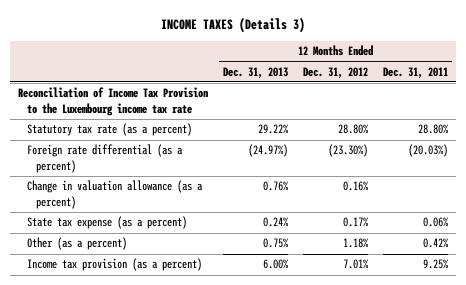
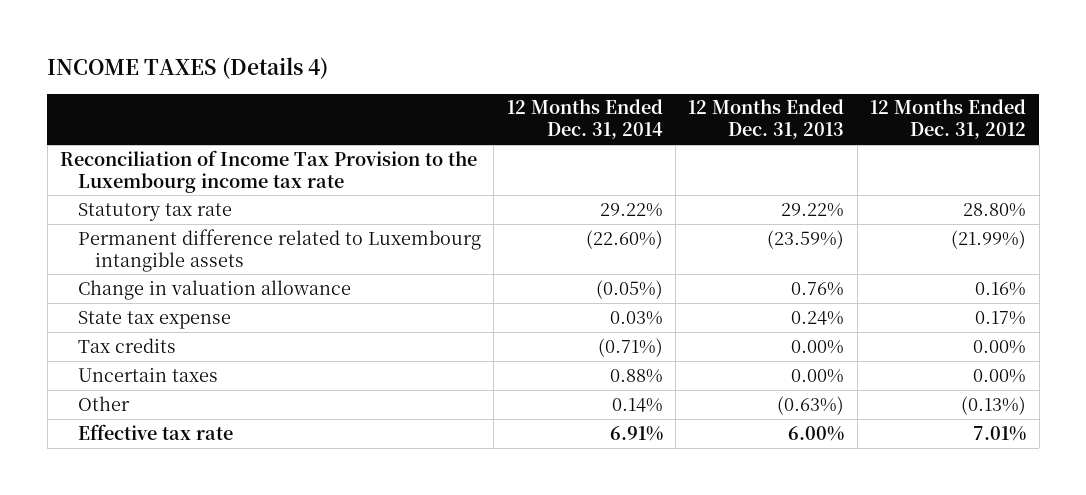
- INCOME TAXES (Details 3)
+ INCOME TAXES (Details 4)
- | 12 Months Ended Dec. 31, 2013 | 12 Months Ended Dec. 31, 2012 | 12 Months Ended Dec. 31, 2011
+ | 12 Months Ended Dec. 31, 2014 | 12 Months Ended Dec. 31, 2013 | 12 Months Ended Dec. 31, 2012
- Statutory tax rate (as a percent) | 29.22% | 28.80% | 28.80%
- Foreign rate differential (as a percent) | (24.97%) | (23.30%) | (20.03%)
- Change in valuation allowance (as a percent) | 0.76% | 0.16% |
- State tax expense (as a percent) | 0.24% | 0.17% | 0.06%
- Other (as a percent) | 0.75% | 1.18% | 0.42%
- Income tax provision (as a percent) | 6.00% | 7.01% | 9.25%
+ Statutory tax rate | 29.22% | 29.22% | 28.80%
+ Permanent difference related to Luxembourg intangible assets | (22.60%) | (23.59%) | (21.99%)
+ Change in valuation allowance | (0.05%) | 0.76% | 0.16%
+ State tax expense | 0.03% | 0.24% | 0.17%
+ Tax credits | (0.71%) | 0.00% | 0.00%
+ Uncertain taxes | 0.88% | 0.00% | 0.00%
+ Other | 0.14% | (0.63%) | (0.13%)
+ Effective tax rate | 6.91% | 6.00% | 7.01%

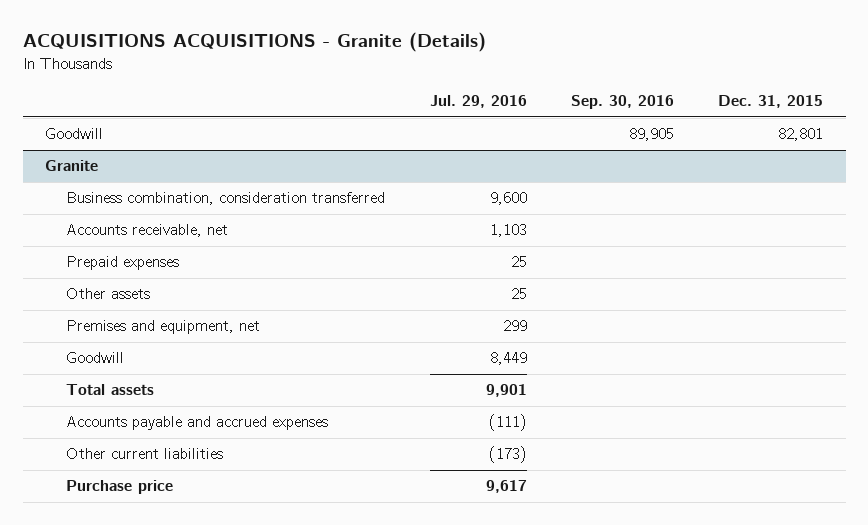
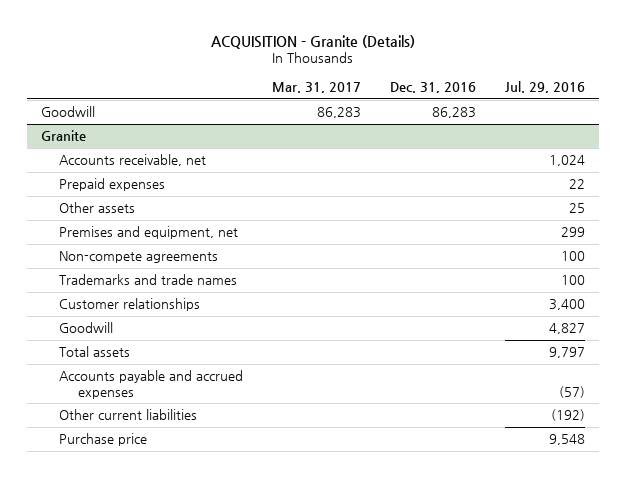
- ACQUISITIONS ACQUISITIONS - Granite (Details)
+ ACQUISITION - Granite (Details)
- | Jul. 29, 2016 | Sep. 30, 2016 | Dec. 31, 2015
+ | Mar. 31, 2017 | Dec. 31, 2016 | Jul. 29, 2016
@ Granite
- Business combination, consideration transferred | 9,600 | |
- Accounts receivable, net | 1,103 | |
- Prepaid expenses | 25 | |
+ Accounts receivable, net | | | 1,024
+ Prepaid expenses | | | 22
- Goodwill | 8,449 | |
- Total assets | 9,901 | |
- Accounts payable and accrued expenses | (111) | |
- Other current liabilities | (173) | |
- Purchase price | 9,617 | |
+ Non-compete agreements | | | 100
+ Trademarks and trade names | | | 100
+ Customer relationships | | | 3,400
+ Goodwill | | | 4,827
+ Total assets | | | 9,797
+ Accounts payable and accrued expenses | | | (57)
+ Other current liabilities | | | (192)
+ Purchase price | | | 9,548

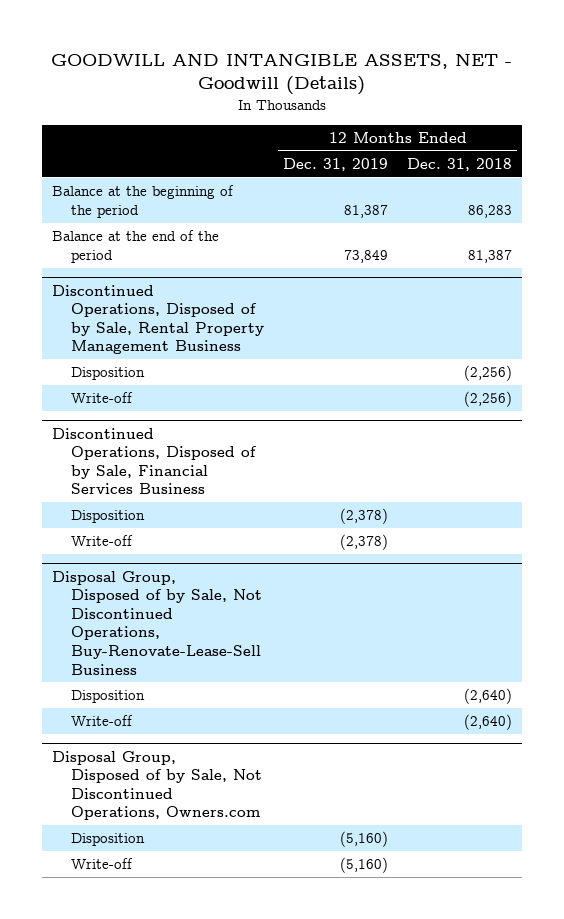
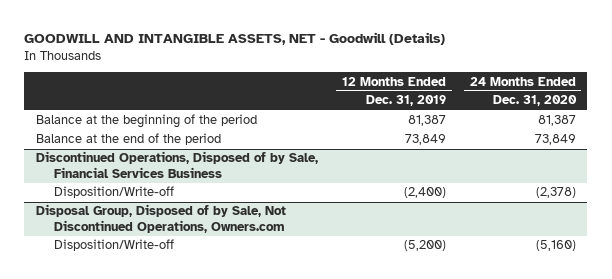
- | 12 Months Ended Dec. 31, 2019 | 12 Months Ended Dec. 31, 2018
+ | 12 Months Ended Dec. 31, 2019 | 24 Months Ended Dec. 31, 2020
- Discontinued Operations, Disposed of by Sale, Rental Property Management Business
- Disposition | | (2,256)
- Write-off | | (2,256)
@ Discontinued Operations, Disposed of by Sale, Financial Services Business
- Disposition | (2,378) |
- Write-off | (2,378) |
- Disposal Group, Disposed of by Sale, Not Discontinued Operations, Buy-Renovate-Lease-Sell Business
- Disposition | | (2,640)
- Write-off | | (2,640)
@ Discontinued Operations, Disposed of by Sale, Financial Services Business
+ Disposition/Write-off | (2,400) | (2,378)
@ Disposal Group, Disposed of by Sale, Not Discontinued Operations, Owners.com
- Disposition | (5,160) |
- Write-off | (5,160) |
+ Disposition/Write-off | (5,200) | (5,160)

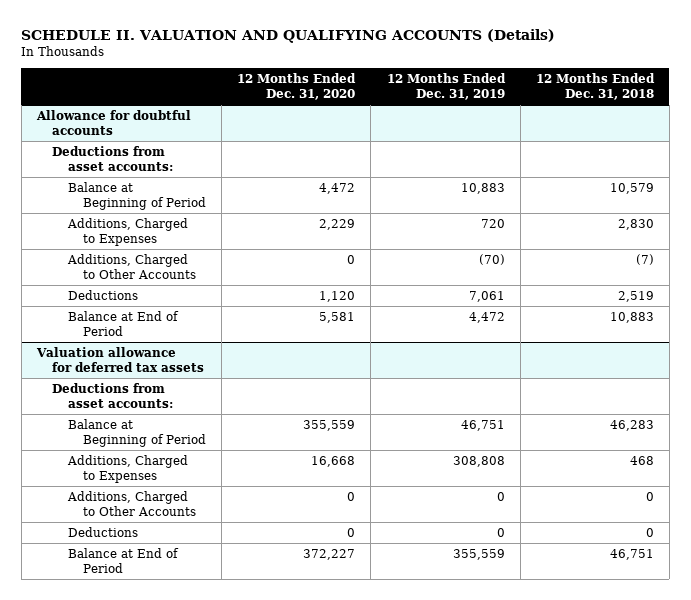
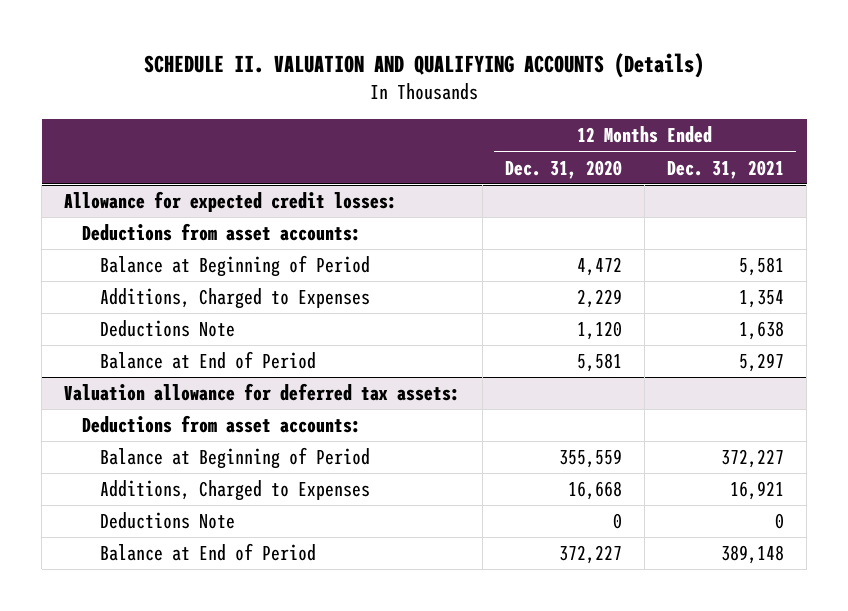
- | 12 Months Ended Dec. 31, 2020 | 12 Months Ended Dec. 31, 2019 | 12 Months Ended Dec. 31, 2018
+ | 12 Months Ended Dec. 31, 2020 | 12 Months Ended Dec. 31, 2021
- Allowance for doubtful accounts
+ Allowance for expected credit losses:
- Additions, Charged to Other Accounts | 0 | (70) | (7)
- Deductions | 1,120 | 7,061 | 2,519
+ Deductions Note | 1,120 | 1,638
- Valuation allowance for deferred tax assets
+ Valuation allowance for deferred tax assets:
- Additions, Charged to Other Accounts | 0 | 0 | 0
- Deductions | 0 | 0 | 0
+ Deductions Note | 0 | 0

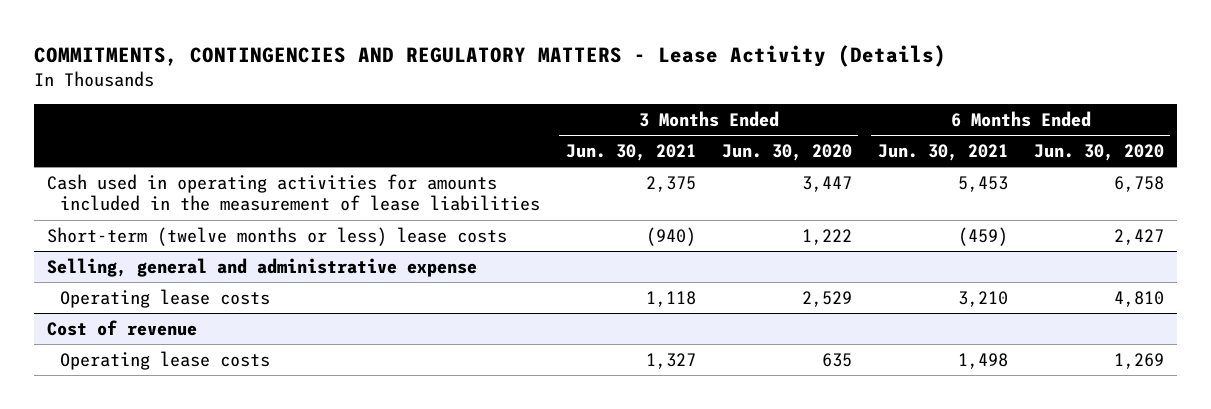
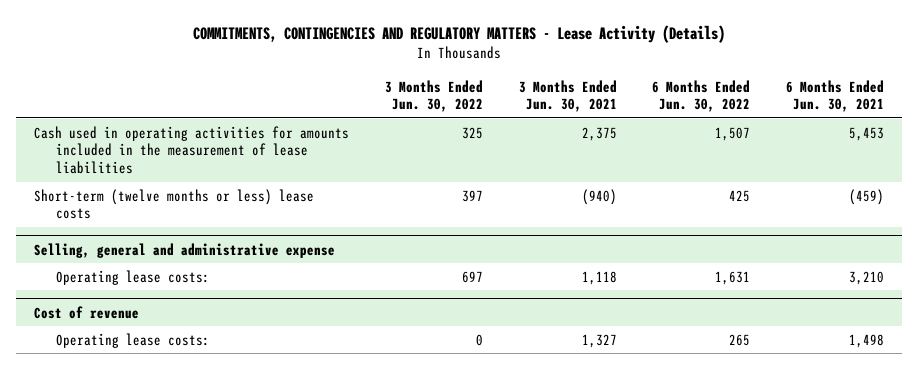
- | 3 Months Ended Jun. 30, 2021 | 3 Months Ended Jun. 30, 2020 | 6 Months Ended Jun. 30, 2021 | 6 Months Ended Jun. 30, 2020
+ | 3 Months Ended Jun. 30, 2022 | 3 Months Ended Jun. 30, 2021 | 6 Months Ended Jun. 30, 2022 | 6 Months Ended Jun. 30, 2021
@ Selling, general and administrative expense
- Operating lease costs | 1,118 | 2,529 | 3,210 | 4,810
+ Operating lease costs: | 697 | 1,118 | 1,631 | 3,210
@ Cost of revenue
- Operating lease costs | 1,327 | 635 | 1,498 | 1,269
+ Operating lease costs: | 0 | 1,327 | 265 | 1,498

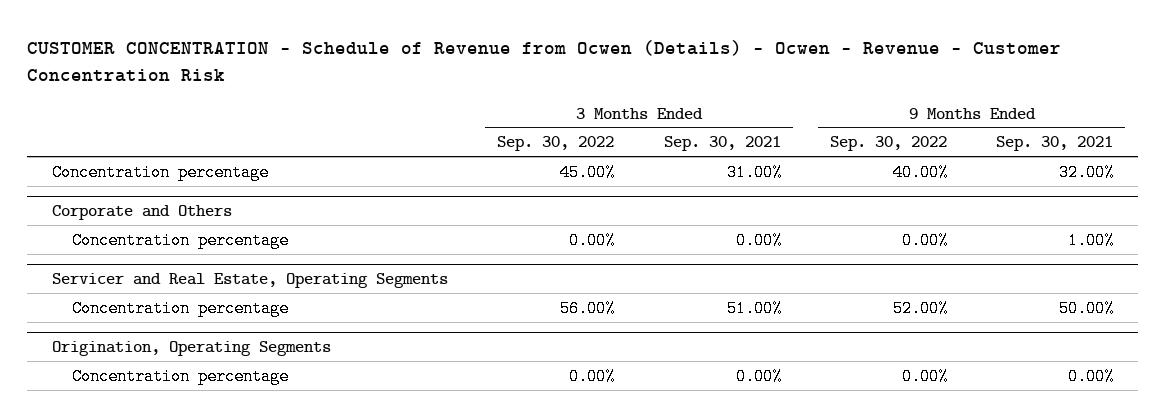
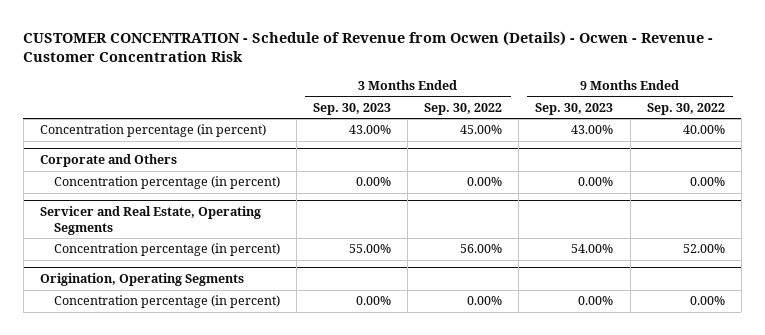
- | 3 Months Ended Sep. 30, 2022 | 3 Months Ended Sep. 30, 2021 | 9 Months Ended Sep. 30, 2022 | 9 Months Ended Sep. 30, 2021
+ | 3 Months Ended Sep. 30, 2023 | 3 Months Ended Sep. 30, 2022 | 9 Months Ended Sep. 30, 2023 | 9 Months Ended Sep. 30, 2022
- Concentration percentage | 45.00% | 31.00% | 40.00% | 32.00%
+ Concentration percentage (in percent) | 43.00% | 45.00% | 43.00% | 40.00%
@ Corporate and Others
- Concentration percentage | 0.00% | 0.00% | 0.00% | 1.00%
+ Concentration percentage (in percent) | 0.00% | 0.00% | 0.00% | 0.00%
@ Servicer and Real Estate, Operating Segments
- Concentration percentage | 56.00% | 51.00% | 52.00% | 50.00%
+ Concentration percentage (in percent) | 55.00% | 56.00% | 54.00% | 52.00%
@ Origination, Operating Segments
- Concentration percentage | 0.00% | 0.00% | 0.00% | 0.00%
+ Concentration percentage (in percent) | 0.00% | 0.00% | 0.00% | 0.00%

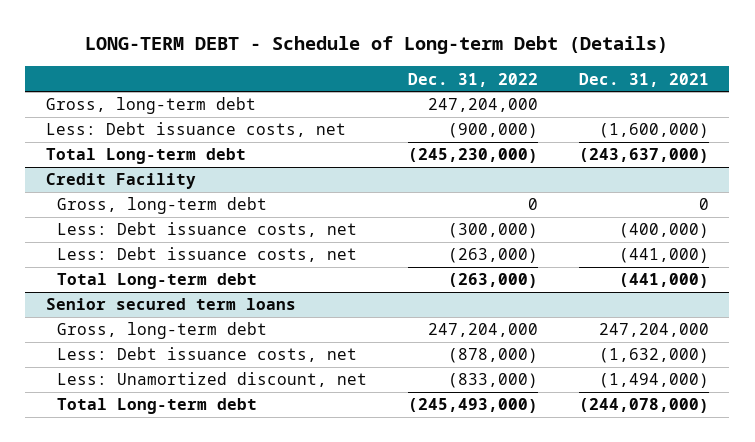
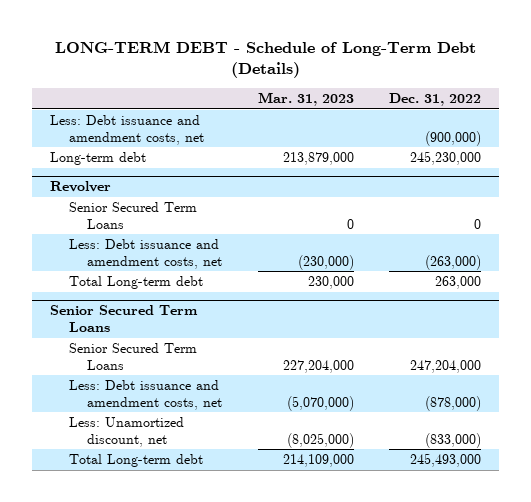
- LONG-TERM DEBT - Schedule of Long-term Debt (Details)
+ LONG-TERM DEBT - Schedule of Long-Term Debt (Details)
- | Dec. 31, 2022 | Dec. 31, 2021
+ | Mar. 31, 2023 | Dec. 31, 2022
- Gross, long-term debt | 247,204,000 |
- Less: Debt issuance costs, net | (900,000) | (1,600,000)
- Total Long-term debt | (245,230,000) | (243,637,000)
- Credit Facility
- Gross, long-term debt | 0 | 0
- Less: Debt issuance costs, net | (300,000) | (400,000)
- Less: Debt issuance costs, net | (263,000) | (441,000)
- Total Long-term debt | (263,000) | (441,000)
- Senior secured term loans
- Gross, long-term debt | 247,204,000 | 247,204,000
- Less: Debt issuance costs, net | (878,000) | (1,632,000)
+ Less: Debt issuance and amendment costs, net | | (900,000)
+ Long-term debt | 213,879,000 | 245,230,000
+ Revolver
+ Senior Secured Term Loans | 0 | 0
+ Less: Debt issuance and amendment costs, net | (230,000) | (263,000)
+ Total Long-term debt | 230,000 | 263,000
+ Senior Secured Term Loans
+ Senior Secured Term Loans | 227,204,000 | 247,204,000
+ Less: Debt issuance and amendment costs, net | (5,070,000) | (878,000)
- Total Long-term debt | (245,493,000) | (244,078,000)
+ Total Long-term debt | 214,109,000 | 245,493,000

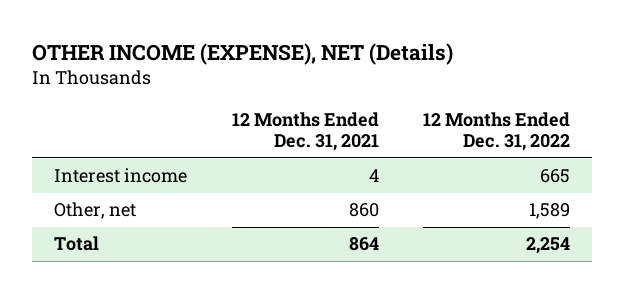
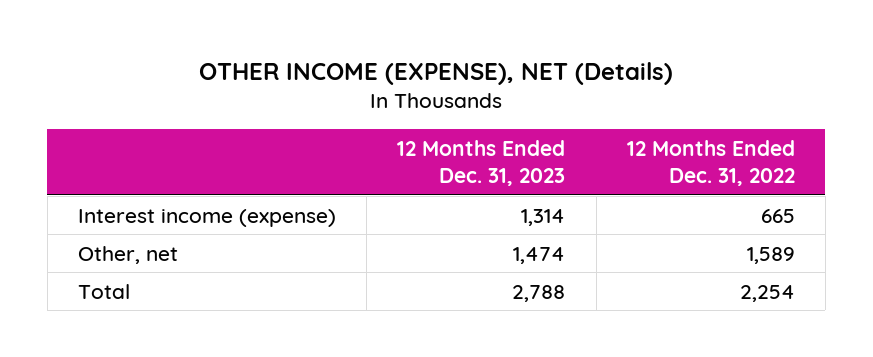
- | 12 Months Ended Dec. 31, 2021 | 12 Months Ended Dec. 31, 2022
+ | 12 Months Ended Dec. 31, 2023 | 12 Months Ended Dec. 31, 2022
- Interest income | 4 | 665
+ Interest income (expense) | 1,314 | 665

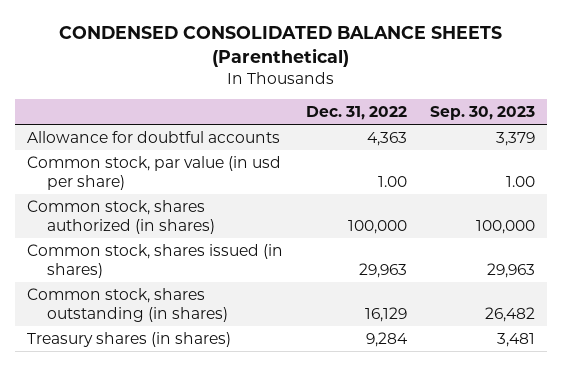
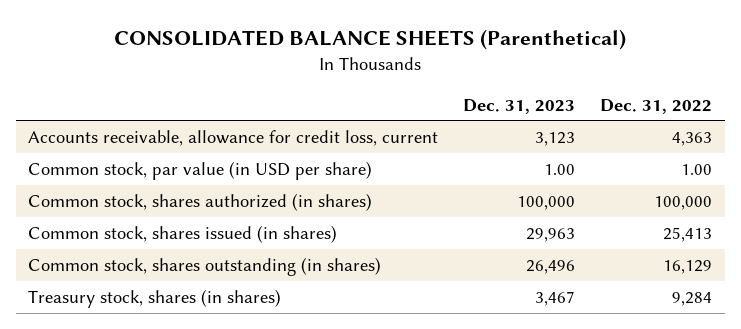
- CONDENSED CONSOLIDATED BALANCE SHEETS (Parenthetical)
+ CONSOLIDATED BALANCE SHEETS (Parenthetical)
- | Dec. 31, 2022 | Sep. 30, 2023
+ | Dec. 31, 2023 | Dec. 31, 2022
- Allowance for doubtful accounts | 4,363 | 3,379
- Common stock, par value (in usd per share) | 1.00 | 1.00
+ Accounts receivable, allowance for credit loss, current | 3,123 | 4,363
+ Common stock, par value (in USD per share) | 1.00 | 1.00
- Common stock, shares issued (in shares) | 29,963 | 29,963
+ Common stock, shares issued (in shares) | 29,963 | 25,413
- Treasury shares (in shares) | 9,284 | 3,481
+ Treasury stock, shares (in shares) | 3,467 | 9,284

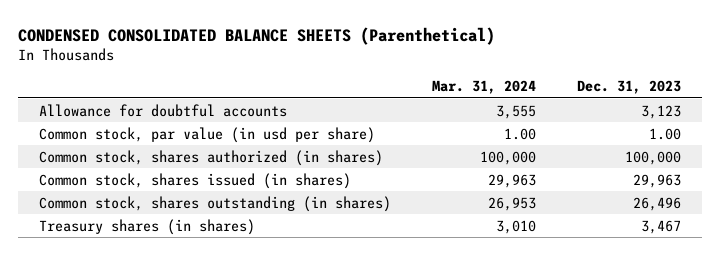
- CONSOLIDATED BALANCE SHEETS (Parenthetical)
+ CONDENSED CONSOLIDATED BALANCE SHEETS (Parenthetical)
- | Dec. 31, 2023 | Dec. 31, 2022
+ | Mar. 31, 2024 | Dec. 31, 2023
- Accounts receivable, allowance for credit loss, current | 3,123 | 4,363
- Common stock, par value (in USD per share) | 1.00 | 1.00
+ Allowance for doubtful accounts | 3,555 | 3,123
+ Common stock, par value (in usd per share) | 1.00 | 1.00
- Treasury stock, shares (in shares) | 3,467 | 9,284
+ Treasury shares (in shares) | 3,010 | 3,467

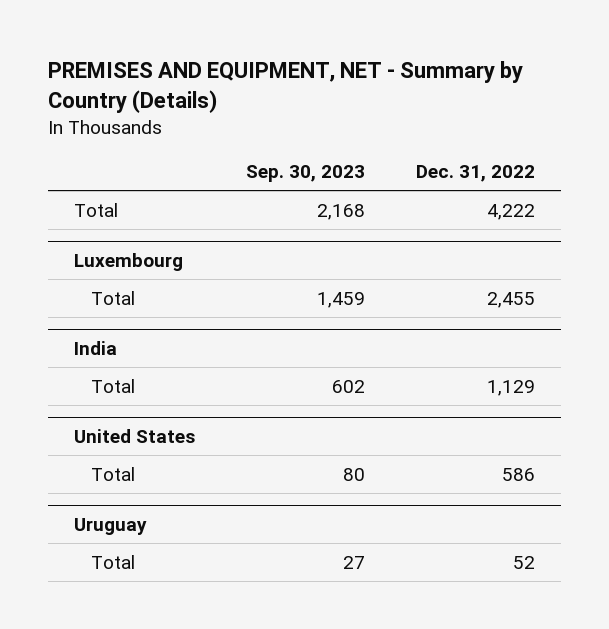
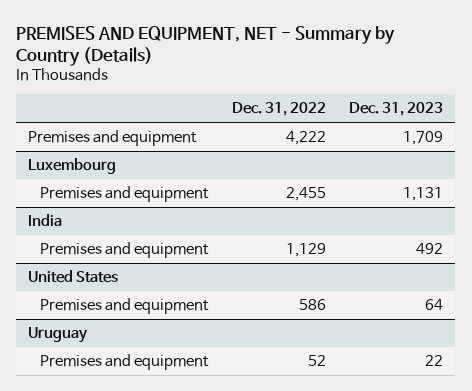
- | Sep. 30, 2023 | Dec. 31, 2022
+ | Dec. 31, 2022 | Dec. 31, 2023
- Total | 2,168 | 4,222
+ Premises and equipment | 4,222 | 1,709
@ Luxembourg
- Total | 1,459 | 2,455
+ Premises and equipment | 2,455 | 1,131
@ India
- Total | 602 | 1,129
+ Premises and equipment | 1,129 | 492
@ United States
- Total | 80 | 586
+ Premises and equipment | 586 | 64
@ Uruguay
- Total | 27 | 52
+ Premises and equipment | 52 | 22

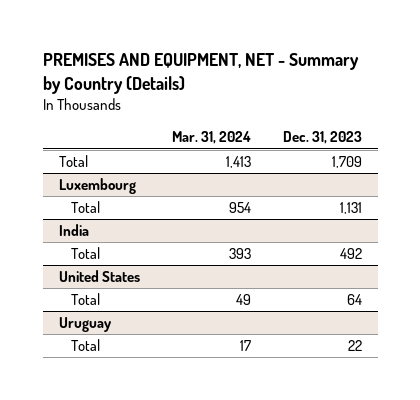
- | Dec. 31, 2022 | Dec. 31, 2023
+ | Mar. 31, 2024 | Dec. 31, 2023
- Premises and equipment | 4,222 | 1,709
+ Total | 1,413 | 1,709
@ Luxembourg
- Premises and equipment | 2,455 | 1,131
+ Total | 954 | 1,131
@ India
- Premises and equipment | 1,129 | 492
+ Total | 393 | 492
@ United States
- Premises and equipment | 586 | 64
+ Total | 49 | 64
@ Uruguay
- Premises and equipment | 52 | 22
+ Total | 17 | 22

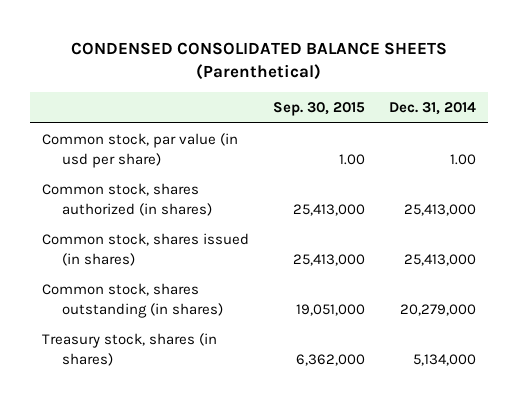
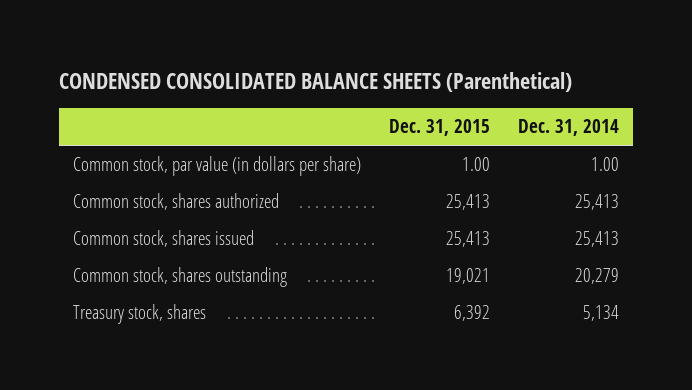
- | Sep. 30, 2015 | Dec. 31, 2014
+ | Dec. 31, 2015 | Dec. 31, 2014
- Common stock, par value (in usd per share) | 1.00 | 1.00
- Common stock, shares authorized (in shares) | 25,413,000 | 25,413,000
- Common stock, shares issued (in shares) | 25,413,000 | 25,413,000
- Common stock, shares outstanding (in shares) | 19,051,000 | 20,279,000
- Treasury stock, shares (in shares) | 6,362,000 | 5,134,000
+ Common stock, par value (in dollars per share) | 1.00 | 1.00
+ Common stock, shares authorized | 25,413 | 25,413
+ Common stock, shares issued | 25,413 | 25,413
+ Common stock, shares outstanding | 19,021 | 20,279
+ Treasury stock, shares | 6,392 | 5,134

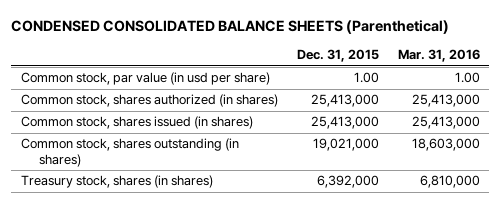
- | Dec. 31, 2015 | Dec. 31, 2014
+ | Dec. 31, 2015 | Mar. 31, 2016
- Common stock, par value (in dollars per share) | 1.00 | 1.00
- Common stock, shares authorized | 25,413 | 25,413
- Common stock, shares issued | 25,413 | 25,413
- Common stock, shares outstanding | 19,021 | 20,279
- Treasury stock, shares | 6,392 | 5,134
+ Common stock, par value (in usd per share) | 1.00 | 1.00
+ Common stock, shares authorized (in shares) | 25,413,000 | 25,413,000
+ Common stock, shares issued (in shares) | 25,413,000 | 25,413,000
+ Common stock, shares outstanding (in shares) | 19,021,000 | 18,603,000
+ Treasury stock, shares (in shares) | 6,392,000 | 6,810,000

